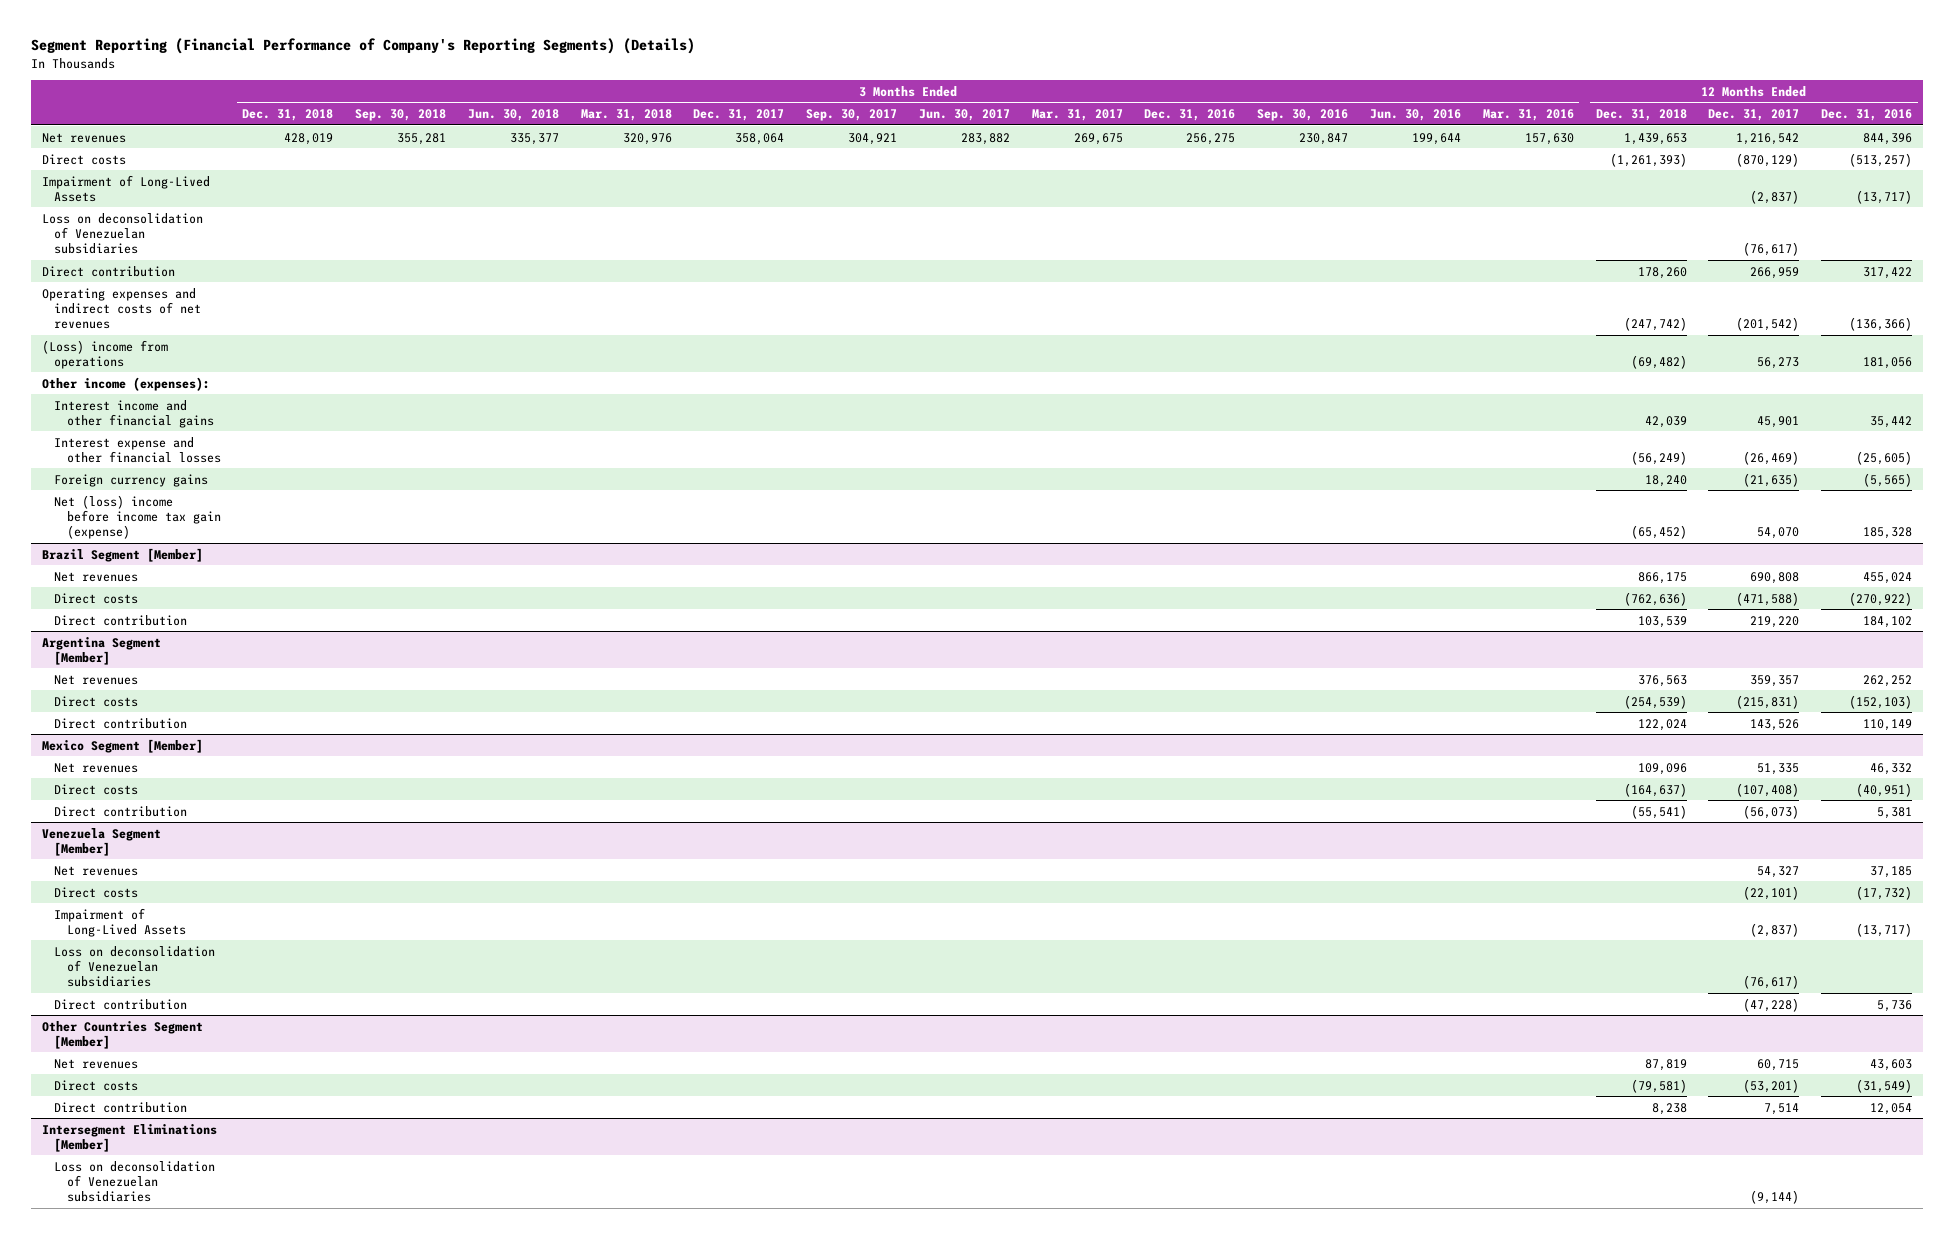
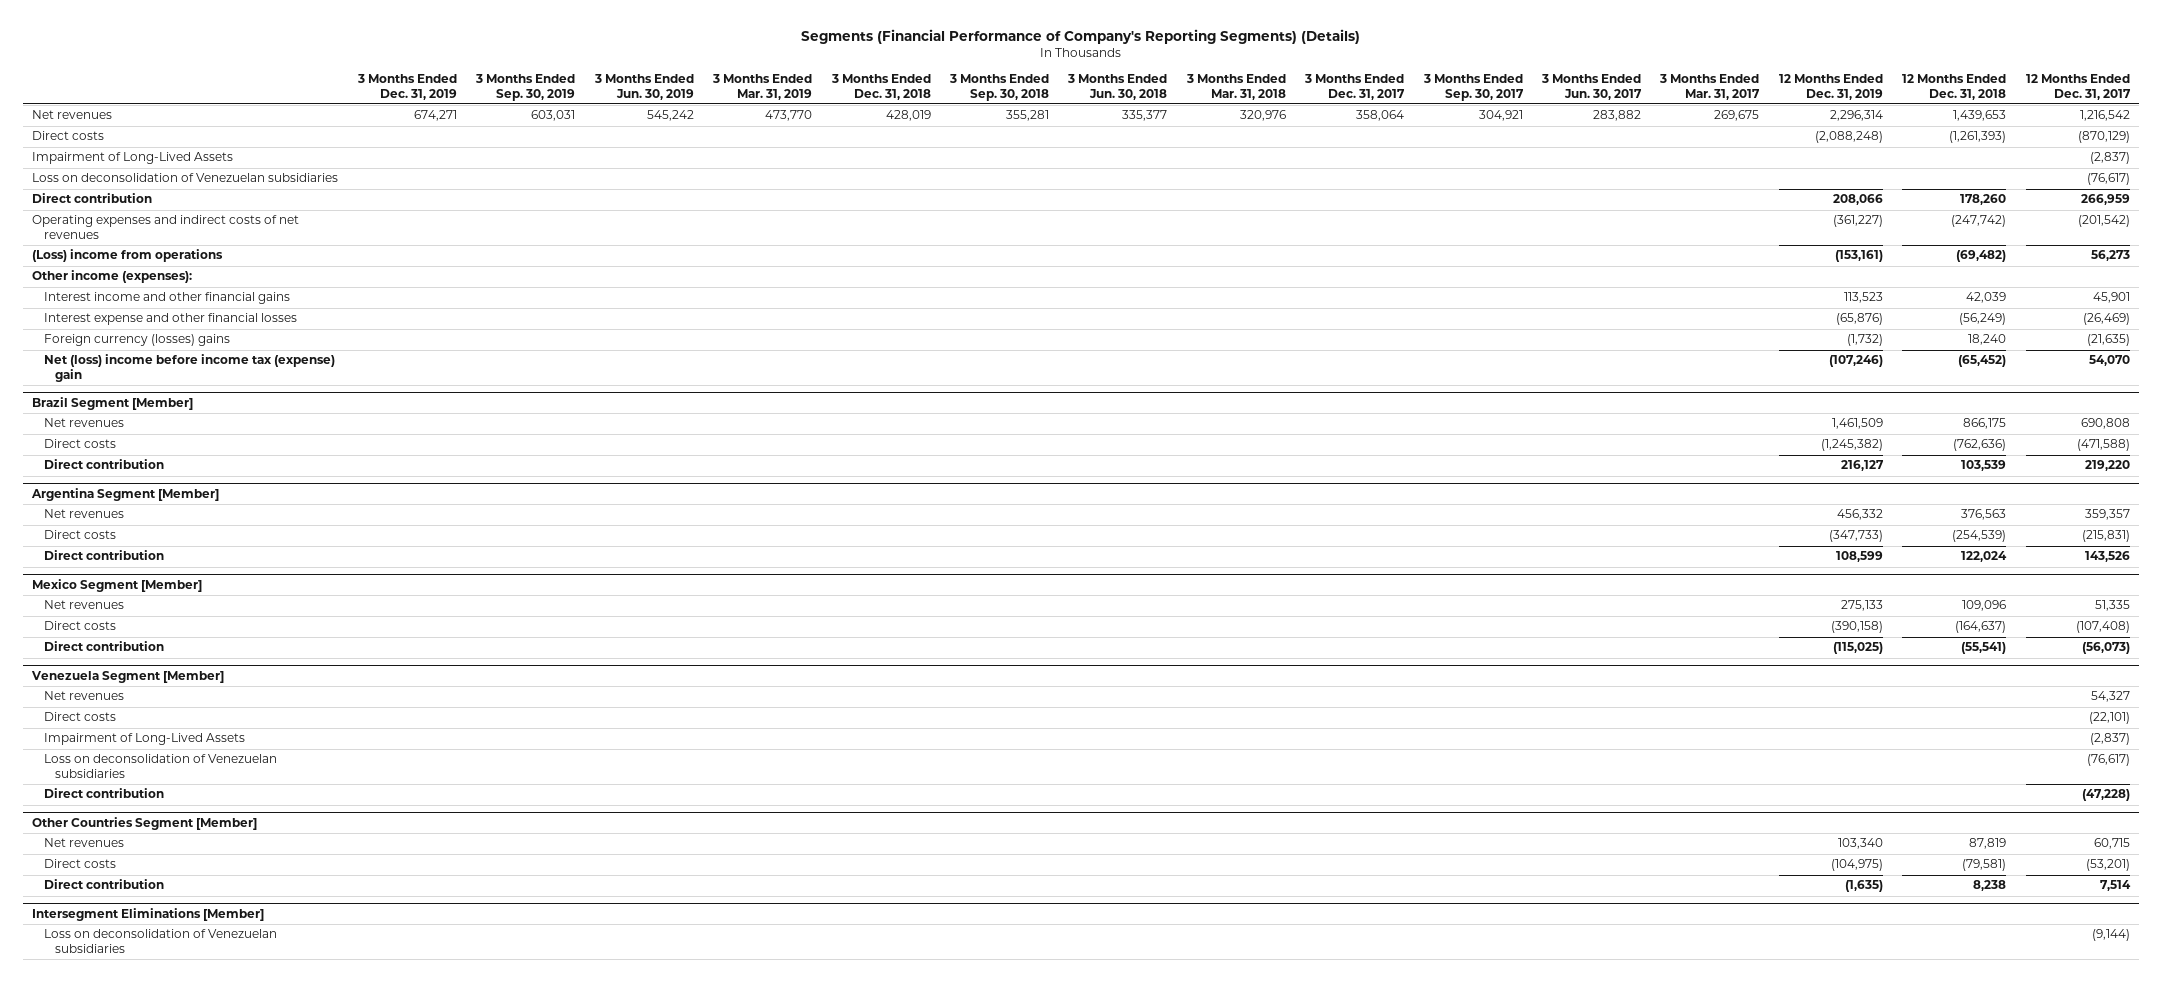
- Segment Reporting (Financial Performance of Company's Reporting Segments) (Details)
+ Segments (Financial Performance of Company's Reporting Segments) (Details)
- | 3 Months Ended Dec. 31, 2018 | 3 Months Ended Sep. 30, 2018 | 3 Months Ended Jun. 30, 2018 | 3 Months Ended Mar. 31, 2018 | 3 Months Ended Dec. 31, 2017 | 3 Months Ended Sep. 30, 2017 | 3 Months Ended Jun. 30, 2017 | 3 Months Ended Mar. 31, 2017 | 3 Months Ended Dec. 31, 2016 | 3 Months Ended Sep. 30, 2016 | 3 Months Ended Jun. 30, 2016 | 3 Months Ended Mar. 31, 2016 | 12 Months Ended Dec. 31, 2018 | 12 Months Ended Dec. 31, 2017 | 12 Months Ended Dec. 31, 2016
+ | 3 Months Ended Dec. 31, 2019 | 3 Months Ended Sep. 30, 2019 | 3 Months Ended Jun. 30, 2019 | 3 Months Ended Mar. 31, 2019 | 3 Months Ended Dec. 31, 2018 | 3 Months Ended Sep. 30, 2018 | 3 Months Ended Jun. 30, 2018 | 3 Months Ended Mar. 31, 2018 | 3 Months Ended Dec. 31, 2017 | 3 Months Ended Sep. 30, 2017 | 3 Months Ended Jun. 30, 2017 | 3 Months Ended Mar. 31, 2017 | 12 Months Ended Dec. 31, 2019 | 12 Months Ended Dec. 31, 2018 | 12 Months Ended Dec. 31, 2017
- Foreign currency gains | | | | | | | | | | | | | 18,240 | (21,635) | (5,565)
- Net (loss) income before income tax gain (expense) | | | | | | | | | | | | | (65,452) | 54,070 | 185,328
+ Foreign currency (losses) gains | | | | | | | | | | | | | (1,732) | 18,240 | (21,635)
+ Net (loss) income before income tax (expense) gain | | | | | | | | | | | | | (107,246) | (65,452) | 54,070

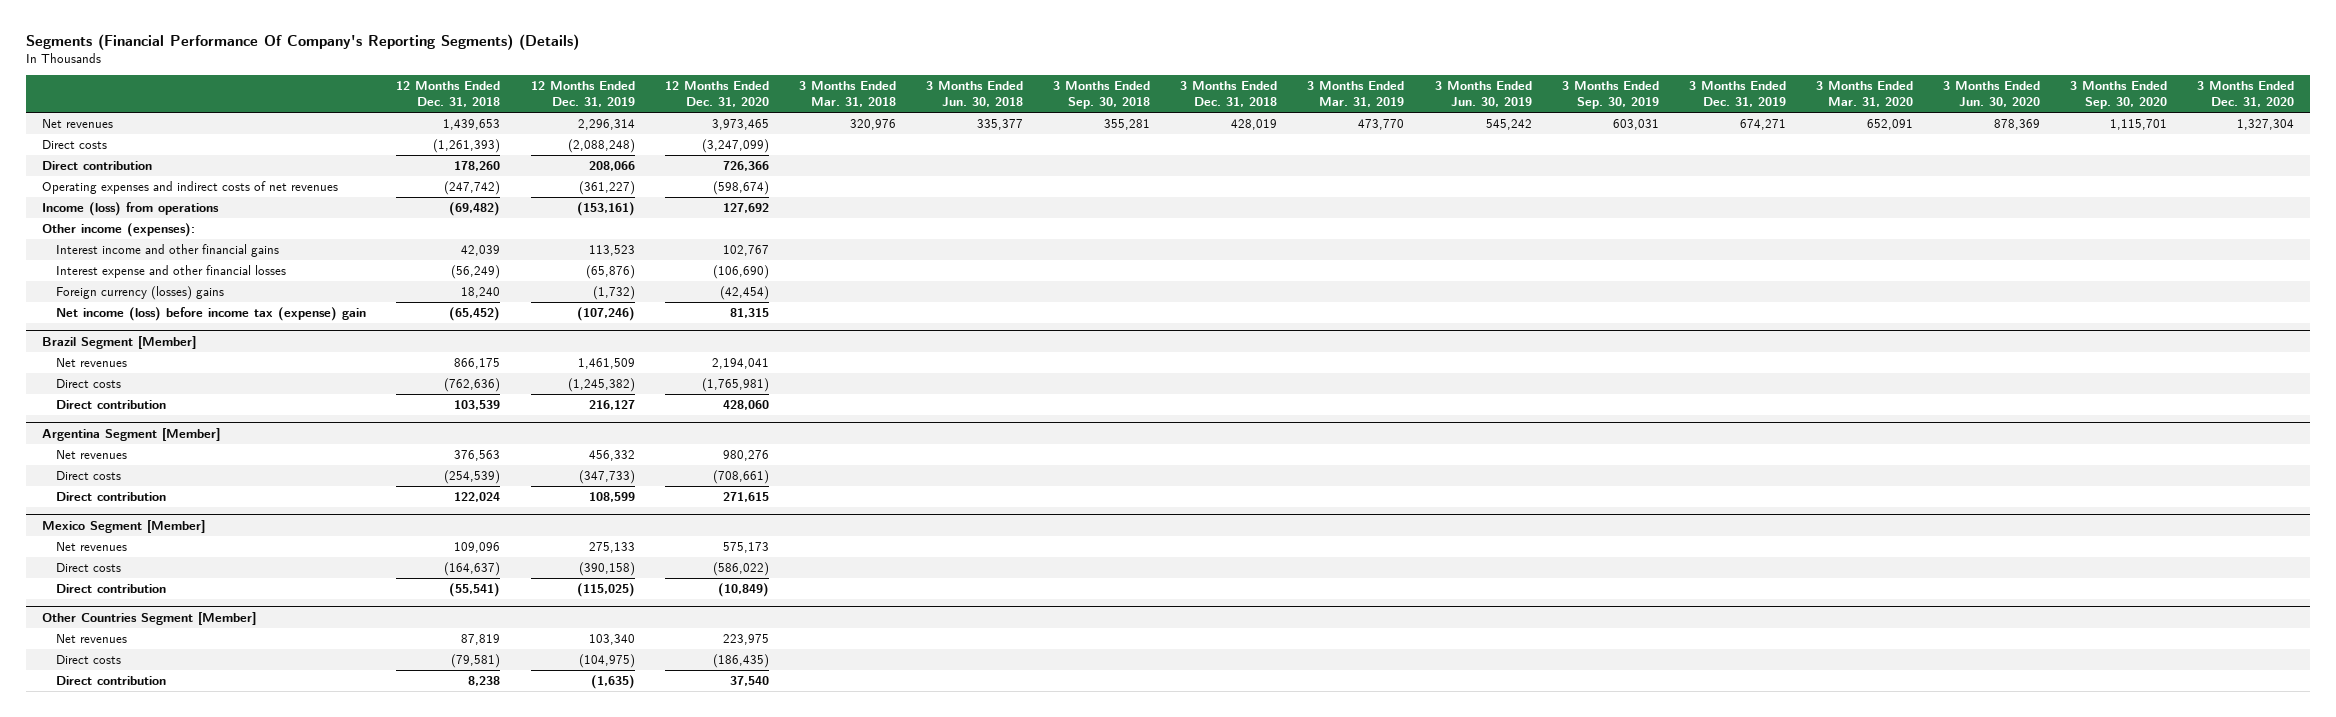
- Segments (Financial Performance of Company's Reporting Segments) (Details)
+ Segments (Financial Performance Of Company's Reporting Segments) (Details)
- | 3 Months Ended Dec. 31, 2019 | 3 Months Ended Sep. 30, 2019 | 3 Months Ended Jun. 30, 2019 | 3 Months Ended Mar. 31, 2019 | 3 Months Ended Dec. 31, 2018 | 3 Months Ended Sep. 30, 2018 | 3 Months Ended Jun. 30, 2018 | 3 Months Ended Mar. 31, 2018 | 3 Months Ended Dec. 31, 2017 | 3 Months Ended Sep. 30, 2017 | 3 Months Ended Jun. 30, 2017 | 3 Months Ended Mar. 31, 2017 | 12 Months Ended Dec. 31, 2019 | 12 Months Ended Dec. 31, 2018 | 12 Months Ended Dec. 31, 2017
+ | 12 Months Ended Dec. 31, 2018 | 12 Months Ended Dec. 31, 2019 | 12 Months Ended Dec. 31, 2020 | 3 Months Ended Mar. 31, 2018 | 3 Months Ended Jun. 30, 2018 | 3 Months Ended Sep. 30, 2018 | 3 Months Ended Dec. 31, 2018 | 3 Months Ended Mar. 31, 2019 | 3 Months Ended Jun. 30, 2019 | 3 Months Ended Sep. 30, 2019 | 3 Months Ended Dec. 31, 2019 | 3 Months Ended Mar. 31, 2020 | 3 Months Ended Jun. 30, 2020 | 3 Months Ended Sep. 30, 2020 | 3 Months Ended Dec. 31, 2020
- Impairment of Long-Lived Assets | | | | | | | | | | | | | | | (2,837)
- Loss on deconsolidation of Venezuelan subsidiaries | | | | | | | | | | | | | | | (76,617)
- (Loss) income from operations | | | | | | | | | | | | | (153,161) | (69,482) | 56,273
+ Income (loss) from operations | (69,482) | (153,161) | 127,692 | | | | | | | | | | | |
- Net (loss) income before income tax (expense) gain | | | | | | | | | | | | | (107,246) | (65,452) | 54,070
+ Net income (loss) before income tax (expense) gain | (65,452) | (107,246) | 81,315 | | | | | | | | | | | |
- Venezuela Segment [Member]
- Net revenues | | | | | | | | | | | | | | | 54,327
- Direct costs | | | | | | | | | | | | | | | (22,101)
- Impairment of Long-Lived Assets | | | | | | | | | | | | | | | (2,837)
- Loss on deconsolidation of Venezuelan subsidiaries | | | | | | | | | | | | | | | (76,617)
- Direct contribution | | | | | | | | | | | | | | | (47,228)
- Intersegment Eliminations [Member]
- Loss on deconsolidation of Venezuelan subsidiaries | | | | | | | | | | | | | | | (9,144)

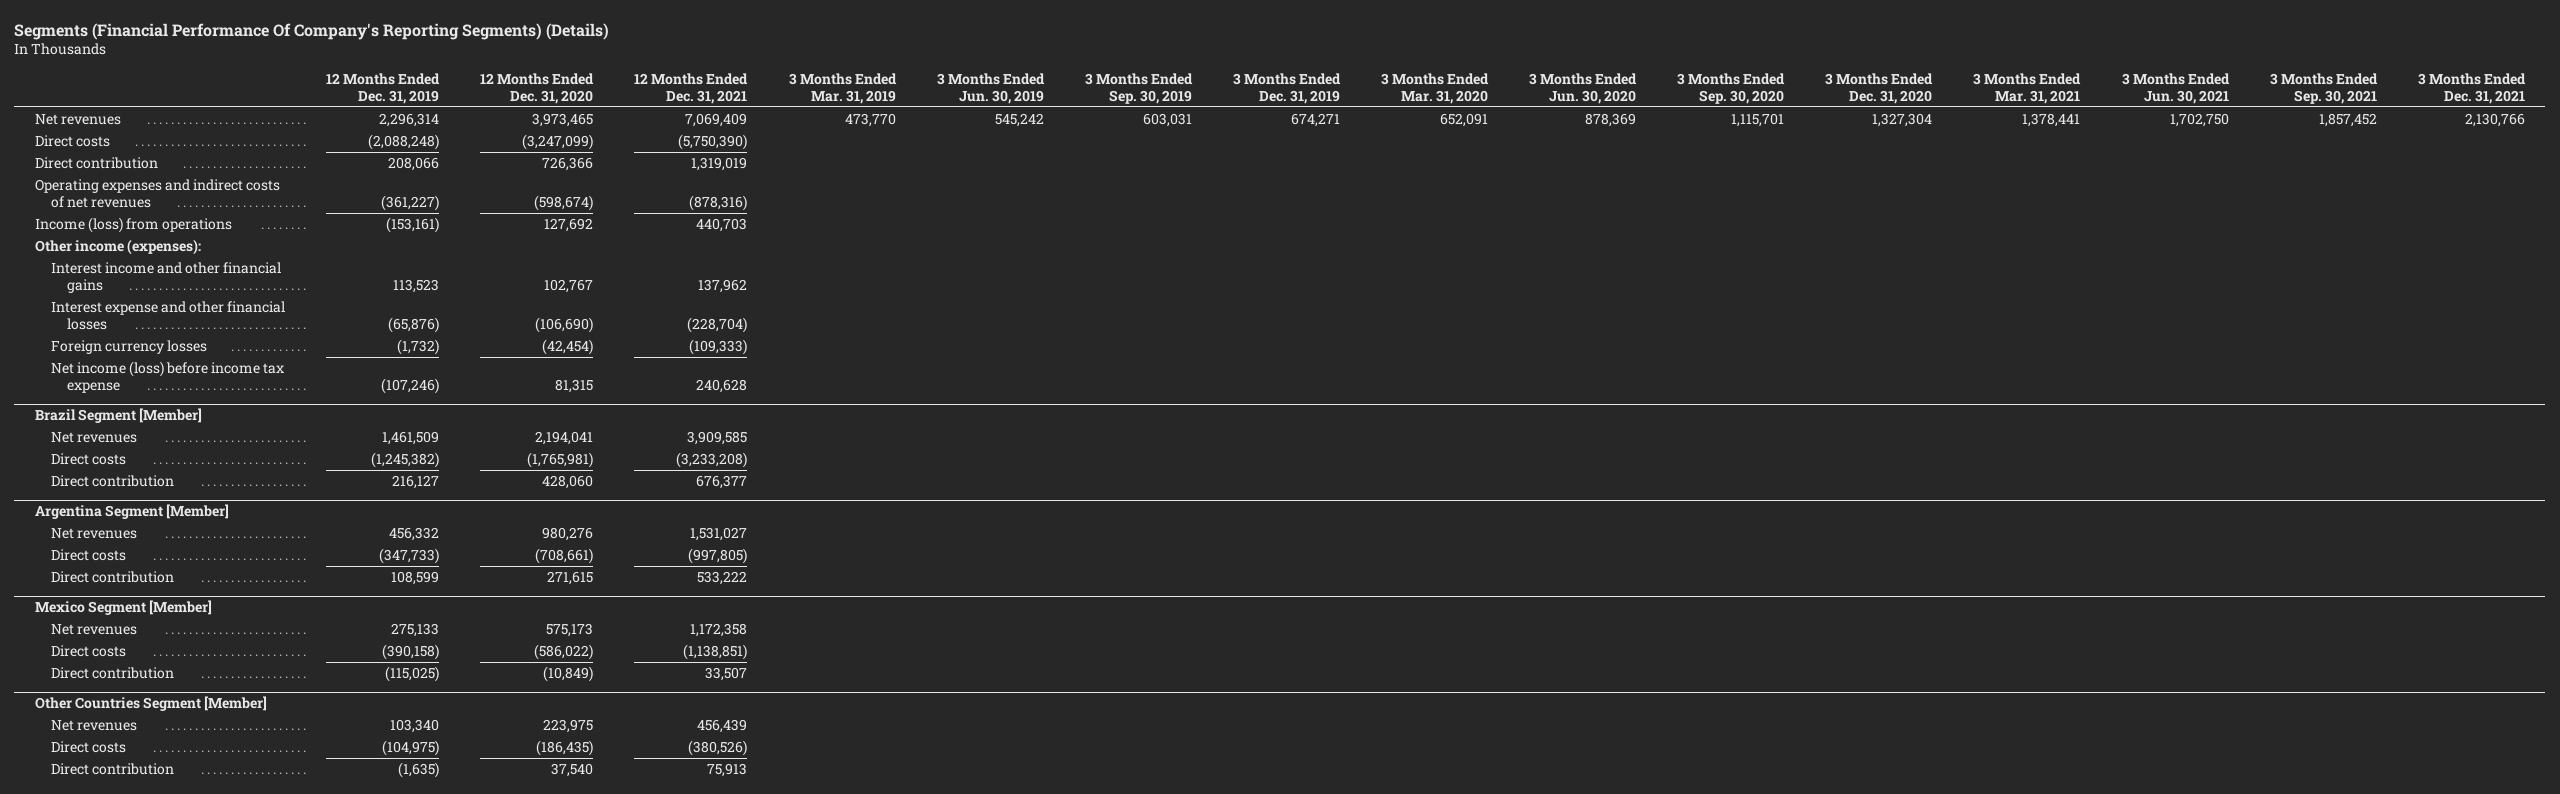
- | 12 Months Ended Dec. 31, 2018 | 12 Months Ended Dec. 31, 2019 | 12 Months Ended Dec. 31, 2020 | 3 Months Ended Mar. 31, 2018 | 3 Months Ended Jun. 30, 2018 | 3 Months Ended Sep. 30, 2018 | 3 Months Ended Dec. 31, 2018 | 3 Months Ended Mar. 31, 2019 | 3 Months Ended Jun. 30, 2019 | 3 Months Ended Sep. 30, 2019 | 3 Months Ended Dec. 31, 2019 | 3 Months Ended Mar. 31, 2020 | 3 Months Ended Jun. 30, 2020 | 3 Months Ended Sep. 30, 2020 | 3 Months Ended Dec. 31, 2020
+ | 12 Months Ended Dec. 31, 2019 | 12 Months Ended Dec. 31, 2020 | 12 Months Ended Dec. 31, 2021 | 3 Months Ended Mar. 31, 2019 | 3 Months Ended Jun. 30, 2019 | 3 Months Ended Sep. 30, 2019 | 3 Months Ended Dec. 31, 2019 | 3 Months Ended Mar. 31, 2020 | 3 Months Ended Jun. 30, 2020 | 3 Months Ended Sep. 30, 2020 | 3 Months Ended Dec. 31, 2020 | 3 Months Ended Mar. 31, 2021 | 3 Months Ended Jun. 30, 2021 | 3 Months Ended Sep. 30, 2021 | 3 Months Ended Dec. 31, 2021
- Foreign currency (losses) gains | 18,240 | (1,732) | (42,454) | | | | | | | | | | | |
- Net income (loss) before income tax (expense) gain | (65,452) | (107,246) | 81,315 | | | | | | | | | | | |
+ Foreign currency losses | (1,732) | (42,454) | (109,333) | | | | | | | | | | | |
+ Net income (loss) before income tax expense | (107,246) | 81,315 | 240,628 | | | | | | | | | | | |

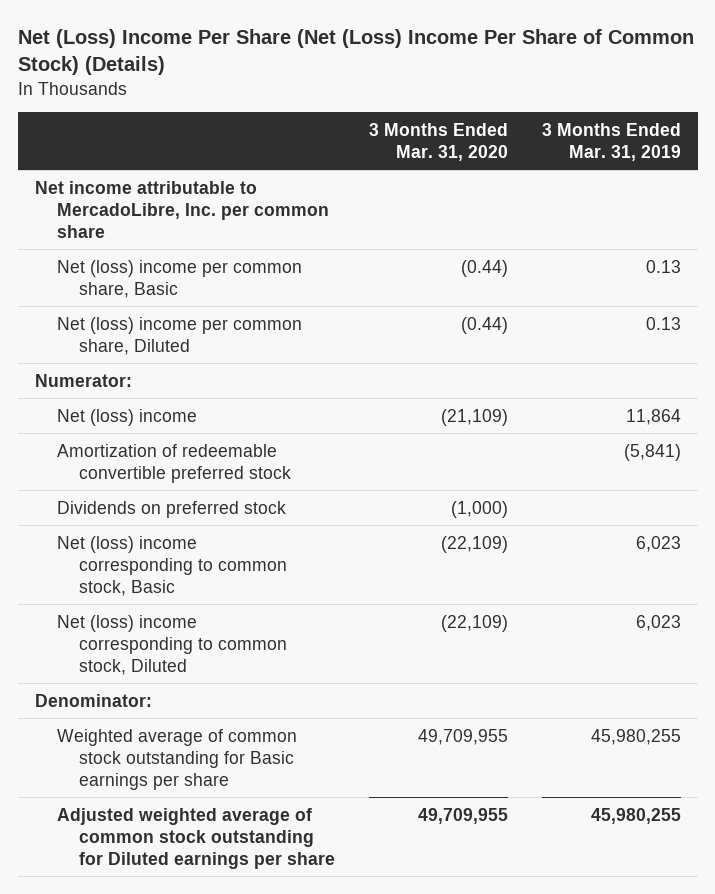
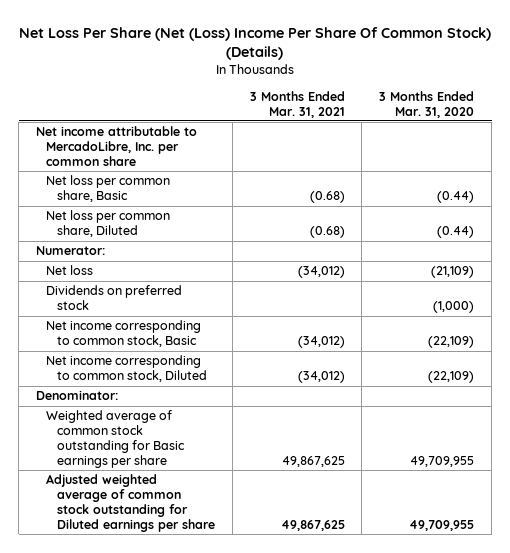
- Net (Loss) Income Per Share (Net (Loss) Income Per Share of Common Stock) (Details)
+ Net Loss Per Share (Net (Loss) Income Per Share Of Common Stock) (Details)
- | 3 Months Ended Mar. 31, 2020 | 3 Months Ended Mar. 31, 2019
+ | 3 Months Ended Mar. 31, 2021 | 3 Months Ended Mar. 31, 2020
- Net (loss) income per common share, Basic | (0.44) | 0.13
- Net (loss) income per common share, Diluted | (0.44) | 0.13
+ Net loss per common share, Basic | (0.68) | (0.44)
+ Net loss per common share, Diluted | (0.68) | (0.44)
- Net (loss) income | (21,109) | 11,864
- Amortization of redeemable convertible preferred stock | | (5,841)
+ Net loss | (34,012) | (21,109)
- Net (loss) income corresponding to common stock, Basic | (22,109) | 6,023
- Net (loss) income corresponding to common stock, Diluted | (22,109) | 6,023
+ Net income corresponding to common stock, Basic | (34,012) | (22,109)
+ Net income corresponding to common stock, Diluted | (34,012) | (22,109)

